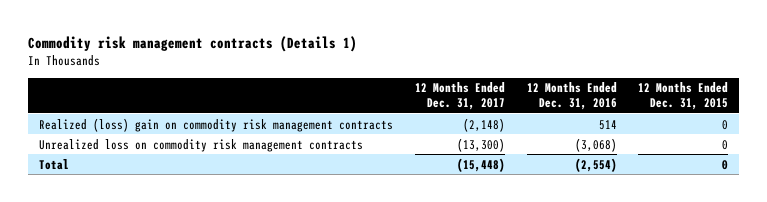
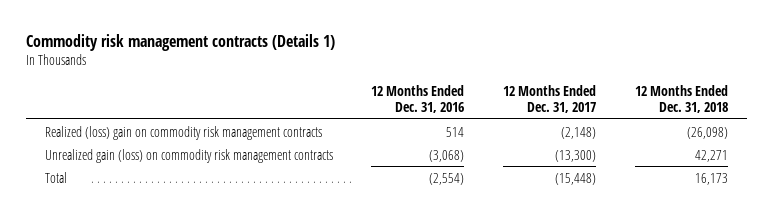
- | 12 Months Ended Dec. 31, 2017 | 12 Months Ended Dec. 31, 2016 | 12 Months Ended Dec. 31, 2015
+ | 12 Months Ended Dec. 31, 2016 | 12 Months Ended Dec. 31, 2017 | 12 Months Ended Dec. 31, 2018
- Unrealized loss on commodity risk management contracts | (13,300) | (3,068) | 0
+ Unrealized gain (loss) on commodity risk management contracts | (3,068) | (13,300) | 42,271

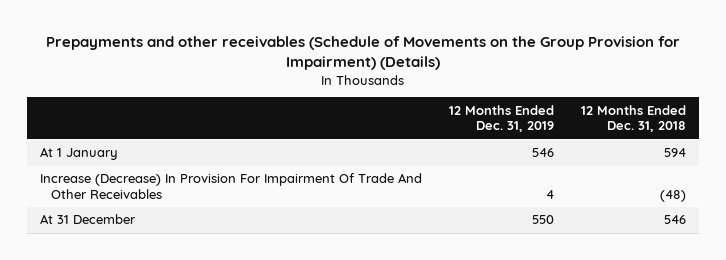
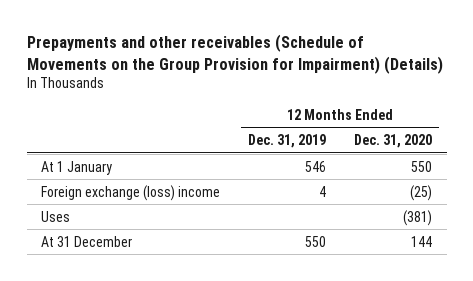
- | 12 Months Ended Dec. 31, 2019 | 12 Months Ended Dec. 31, 2018
+ | 12 Months Ended Dec. 31, 2019 | 12 Months Ended Dec. 31, 2020
- Increase (Decrease) In Provision For Impairment Of Trade And Other Receivables | 4 | (48)
+ Foreign exchange (loss) income | 4 | (25)
+ Uses | | (381)

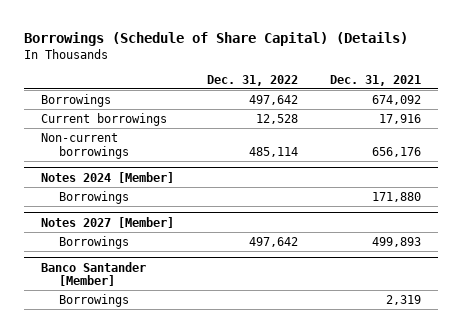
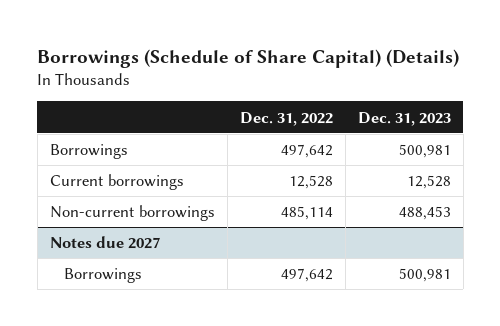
- | Dec. 31, 2022 | Dec. 31, 2021
+ | Dec. 31, 2022 | Dec. 31, 2023
- Notes 2024 [Member]
- Borrowings | | 171,880
- Notes 2027 [Member]
+ Notes due 2027
- Banco Santander [Member]
- Borrowings | | 2,319

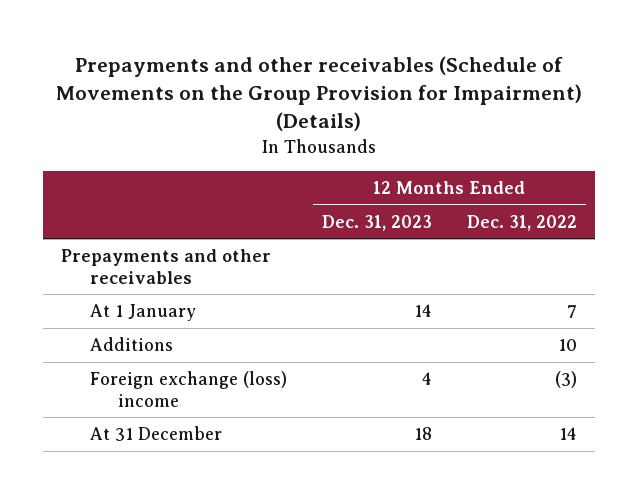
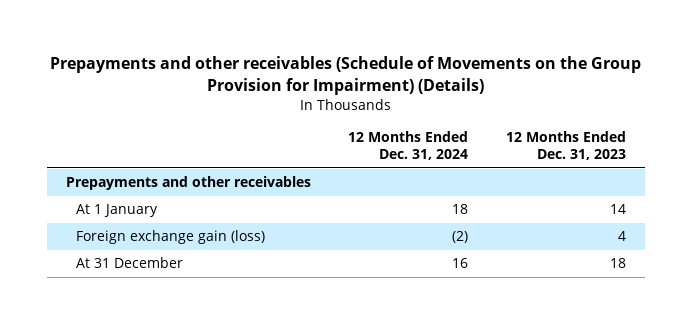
- | 12 Months Ended Dec. 31, 2023 | 12 Months Ended Dec. 31, 2022
+ | 12 Months Ended Dec. 31, 2024 | 12 Months Ended Dec. 31, 2023
- Additions | | 10
- Foreign exchange (loss) income | 4 | (3)
+ Foreign exchange gain (loss) | (2) | 4

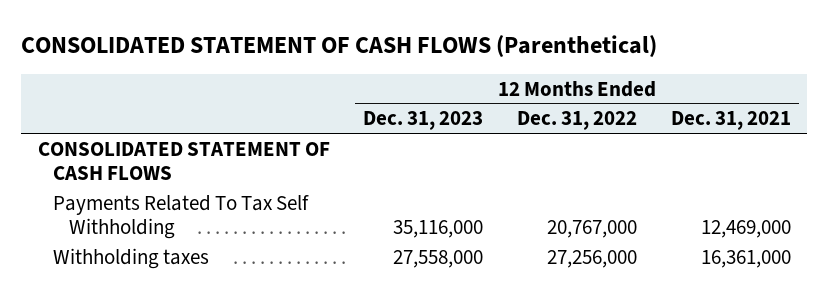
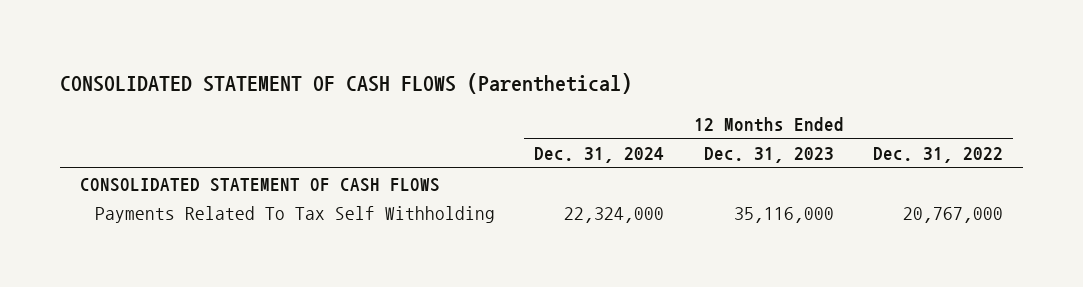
- | 12 Months Ended Dec. 31, 2023 | 12 Months Ended Dec. 31, 2022 | 12 Months Ended Dec. 31, 2021
+ | 12 Months Ended Dec. 31, 2024 | 12 Months Ended Dec. 31, 2023 | 12 Months Ended Dec. 31, 2022
- Withholding taxes | 27,558,000 | 27,256,000 | 16,361,000

